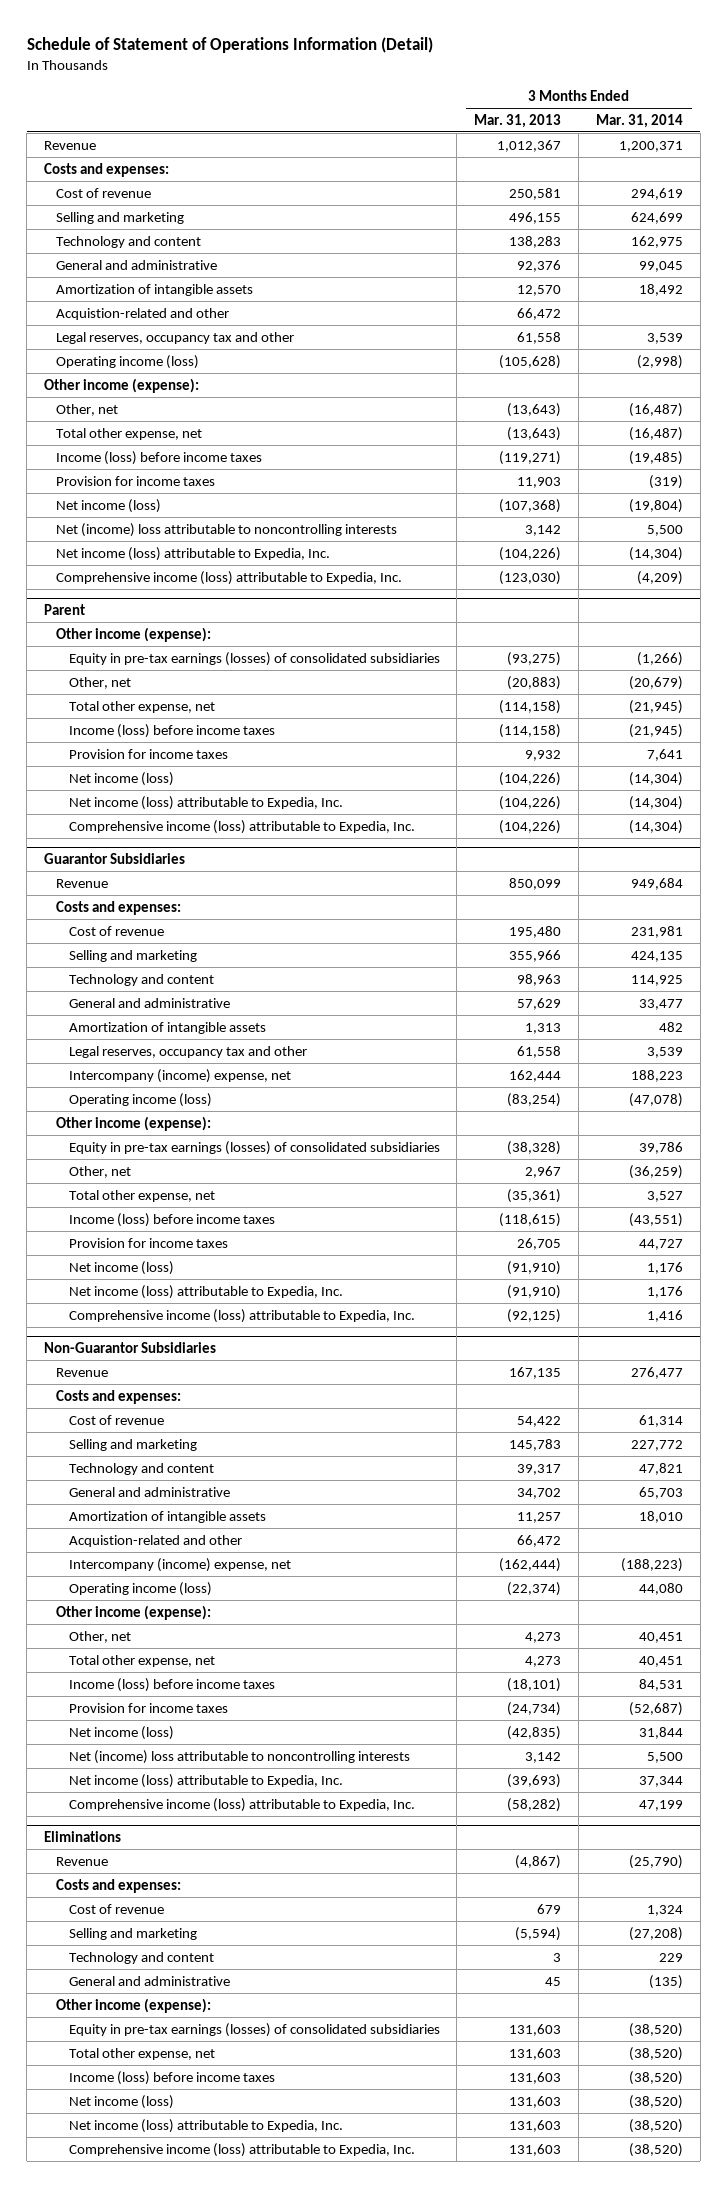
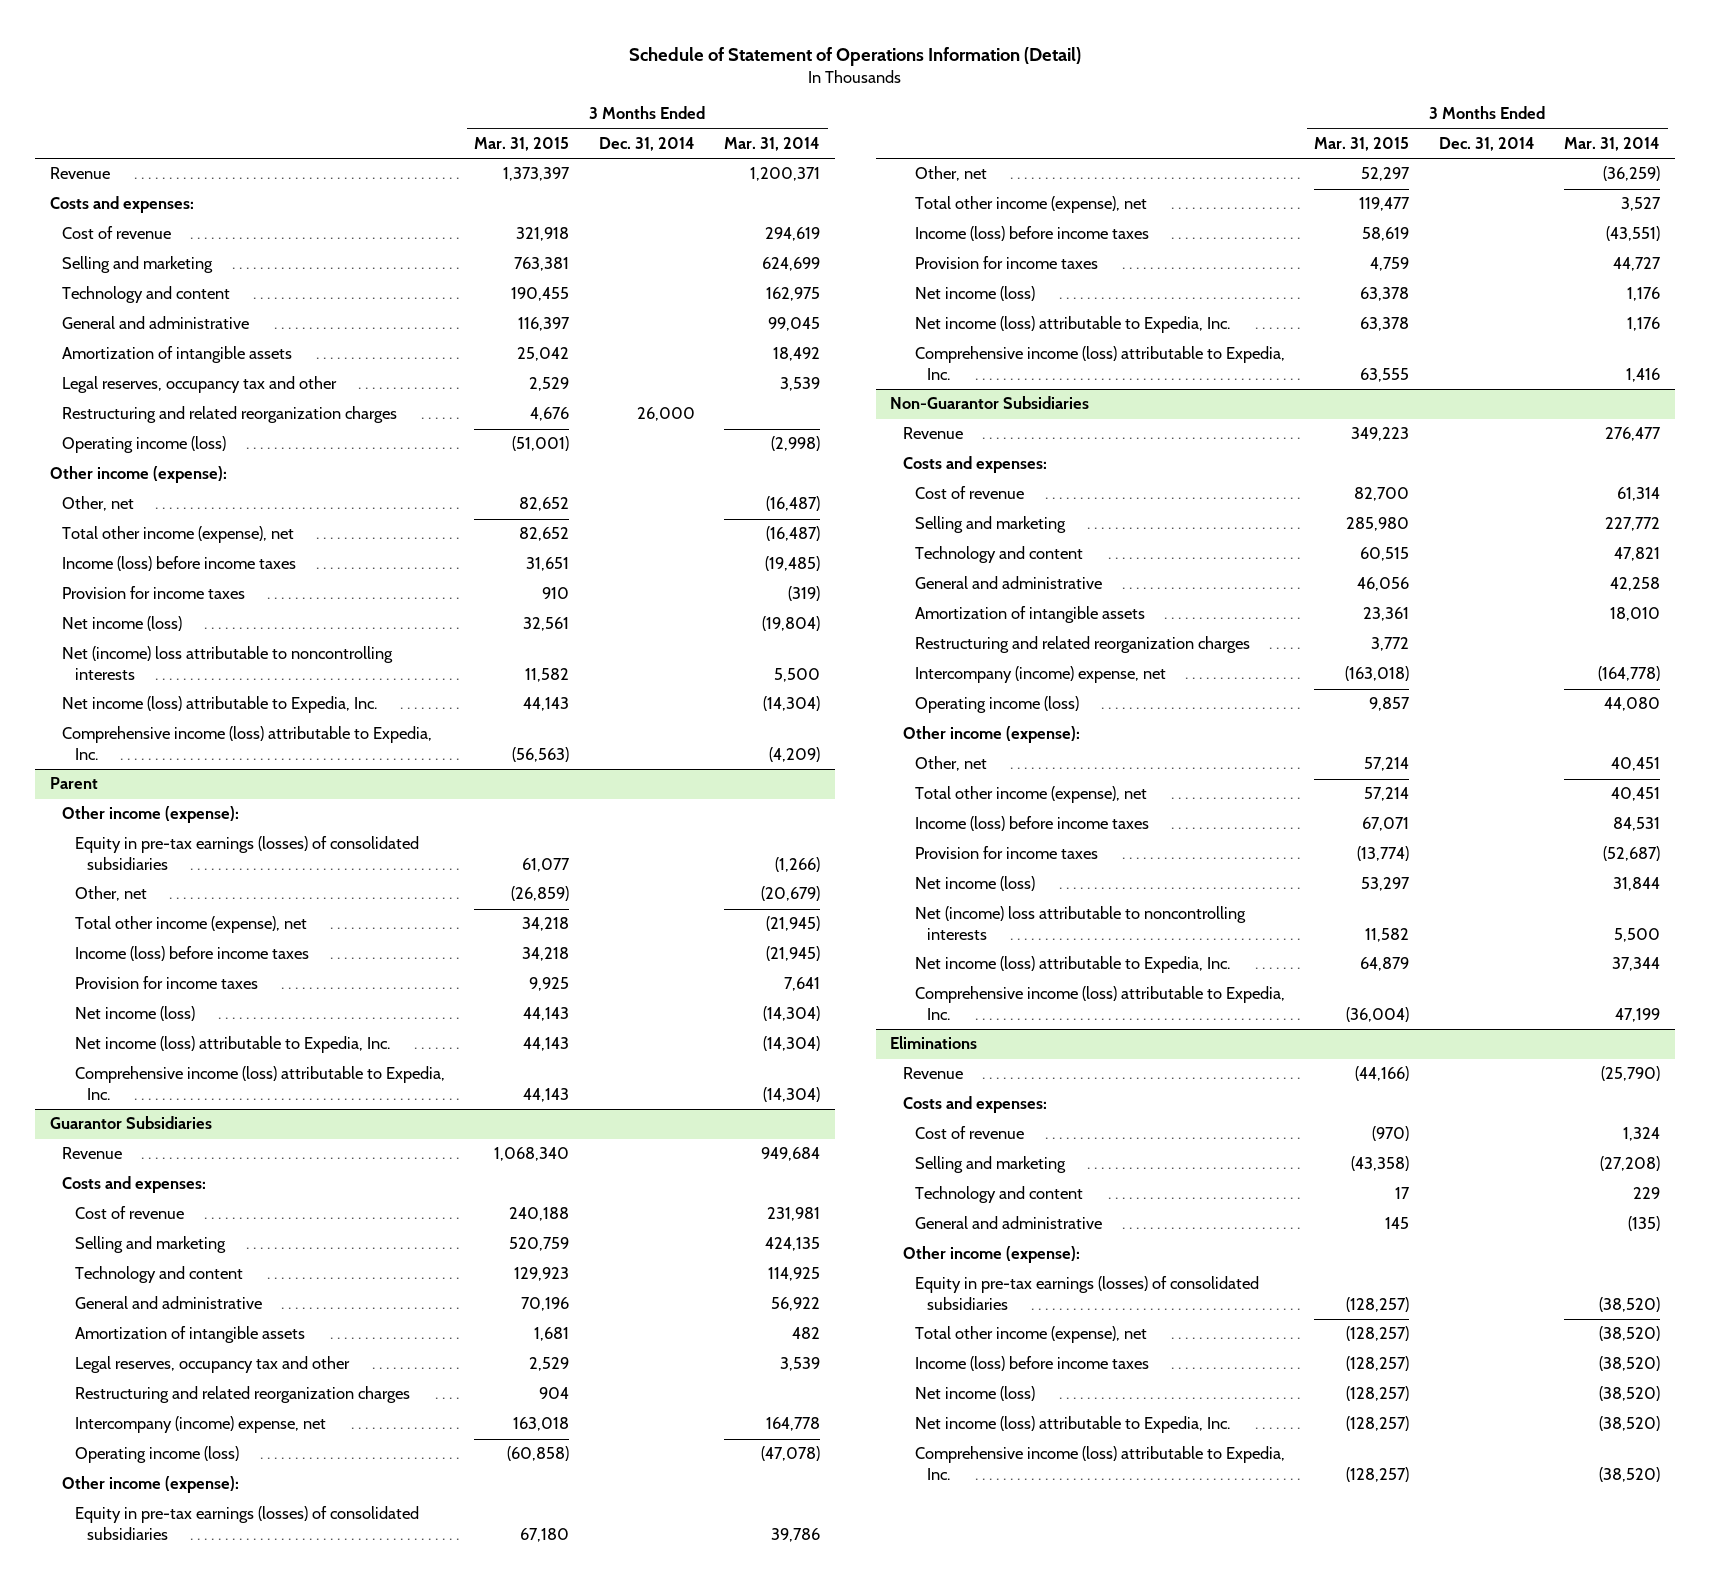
- | 3 Months Ended Mar. 31, 2013 | 3 Months Ended Mar. 31, 2014
+ | 3 Months Ended Mar. 31, 2015 | 3 Months Ended Dec. 31, 2014 | 3 Months Ended Mar. 31, 2014
- Acquistion-related and other | 66,472 |
+ Restructuring and related reorganization charges | 4,676 | 26,000 |
- Total other expense, net | (13,643) | (16,487)
+ Total other income (expense), net | 82,652 | | (16,487)
@ Parent
- Total other expense, net | (114,158) | (21,945)
+ Total other income (expense), net | 34,218 | | (21,945)
@ Guarantor Subsidiaries
- General and administrative | 57,629 | 33,477
+ General and administrative | 70,196 | | 56,922
- Intercompany (income) expense, net | 162,444 | 188,223
+ Restructuring and related reorganization charges | 904 | |
+ Intercompany (income) expense, net | 163,018 | | 164,778
- Total other expense, net | (35,361) | 3,527
+ Total other income (expense), net | 119,477 | | 3,527
@ Non-Guarantor Subsidiaries
- General and administrative | 34,702 | 65,703
+ General and administrative | 46,056 | | 42,258
- Acquistion-related and other | 66,472 |
- Intercompany (income) expense, net | (162,444) | (188,223)
+ Restructuring and related reorganization charges | 3,772 | |
+ Intercompany (income) expense, net | (163,018) | | (164,778)
- Total other expense, net | 4,273 | 40,451
+ Total other income (expense), net | 57,214 | | 40,451
@ Eliminations
- Total other expense, net | 131,603 | (38,520)
+ Total other income (expense), net | (128,257) | | (38,520)

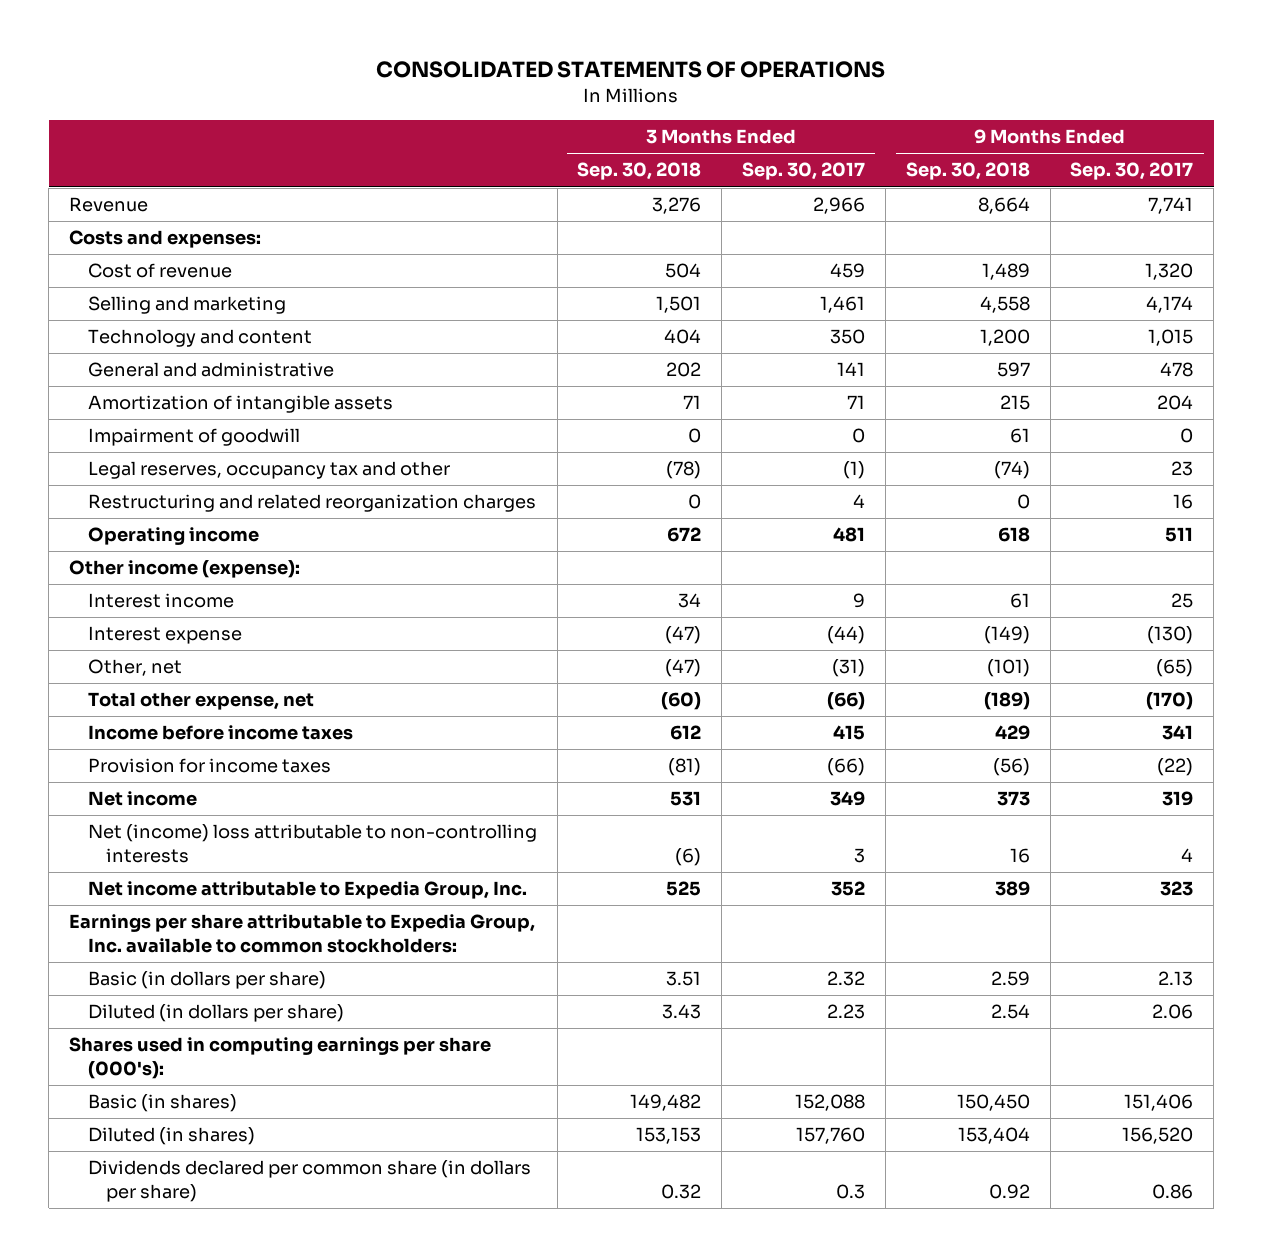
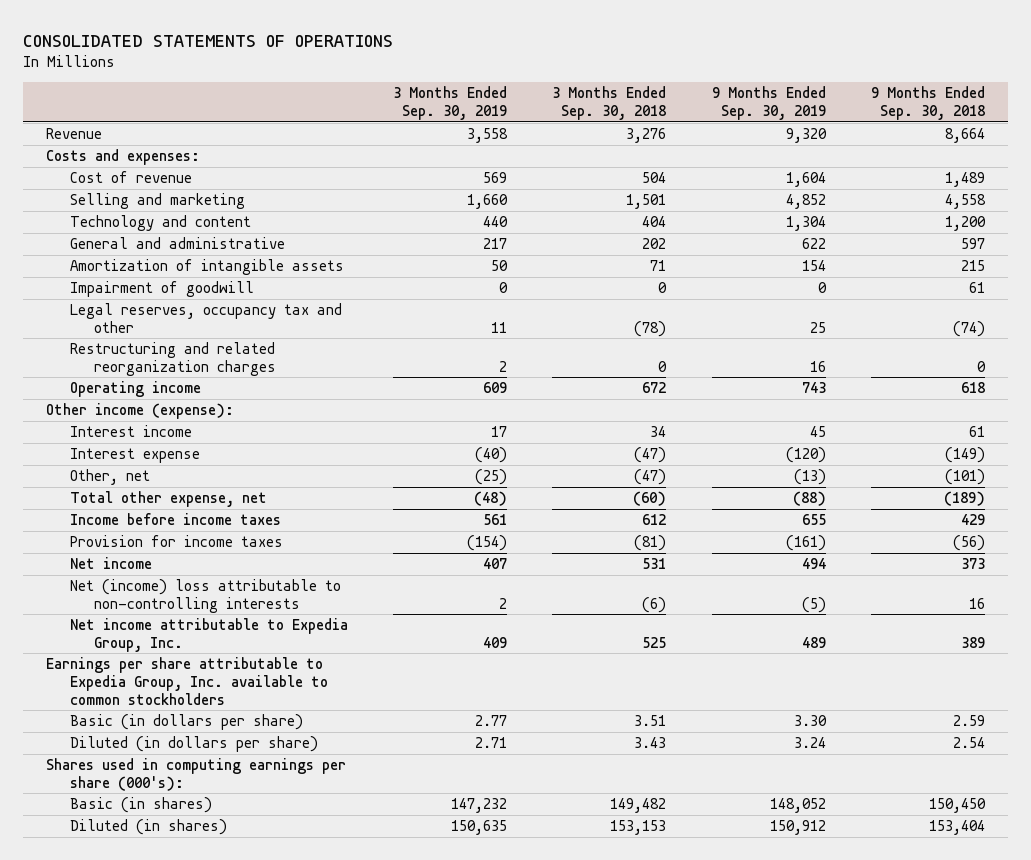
- | 3 Months Ended Sep. 30, 2018 | 3 Months Ended Sep. 30, 2017 | 9 Months Ended Sep. 30, 2018 | 9 Months Ended Sep. 30, 2017
+ | 3 Months Ended Sep. 30, 2019 | 3 Months Ended Sep. 30, 2018 | 9 Months Ended Sep. 30, 2019 | 9 Months Ended Sep. 30, 2018
- Earnings per share attributable to Expedia Group, Inc. available to common stockholders:
+ Earnings per share attributable to Expedia Group, Inc. available to common stockholders
- Dividends declared per common share (in dollars per share) | 0.32 | 0.3 | 0.92 | 0.86

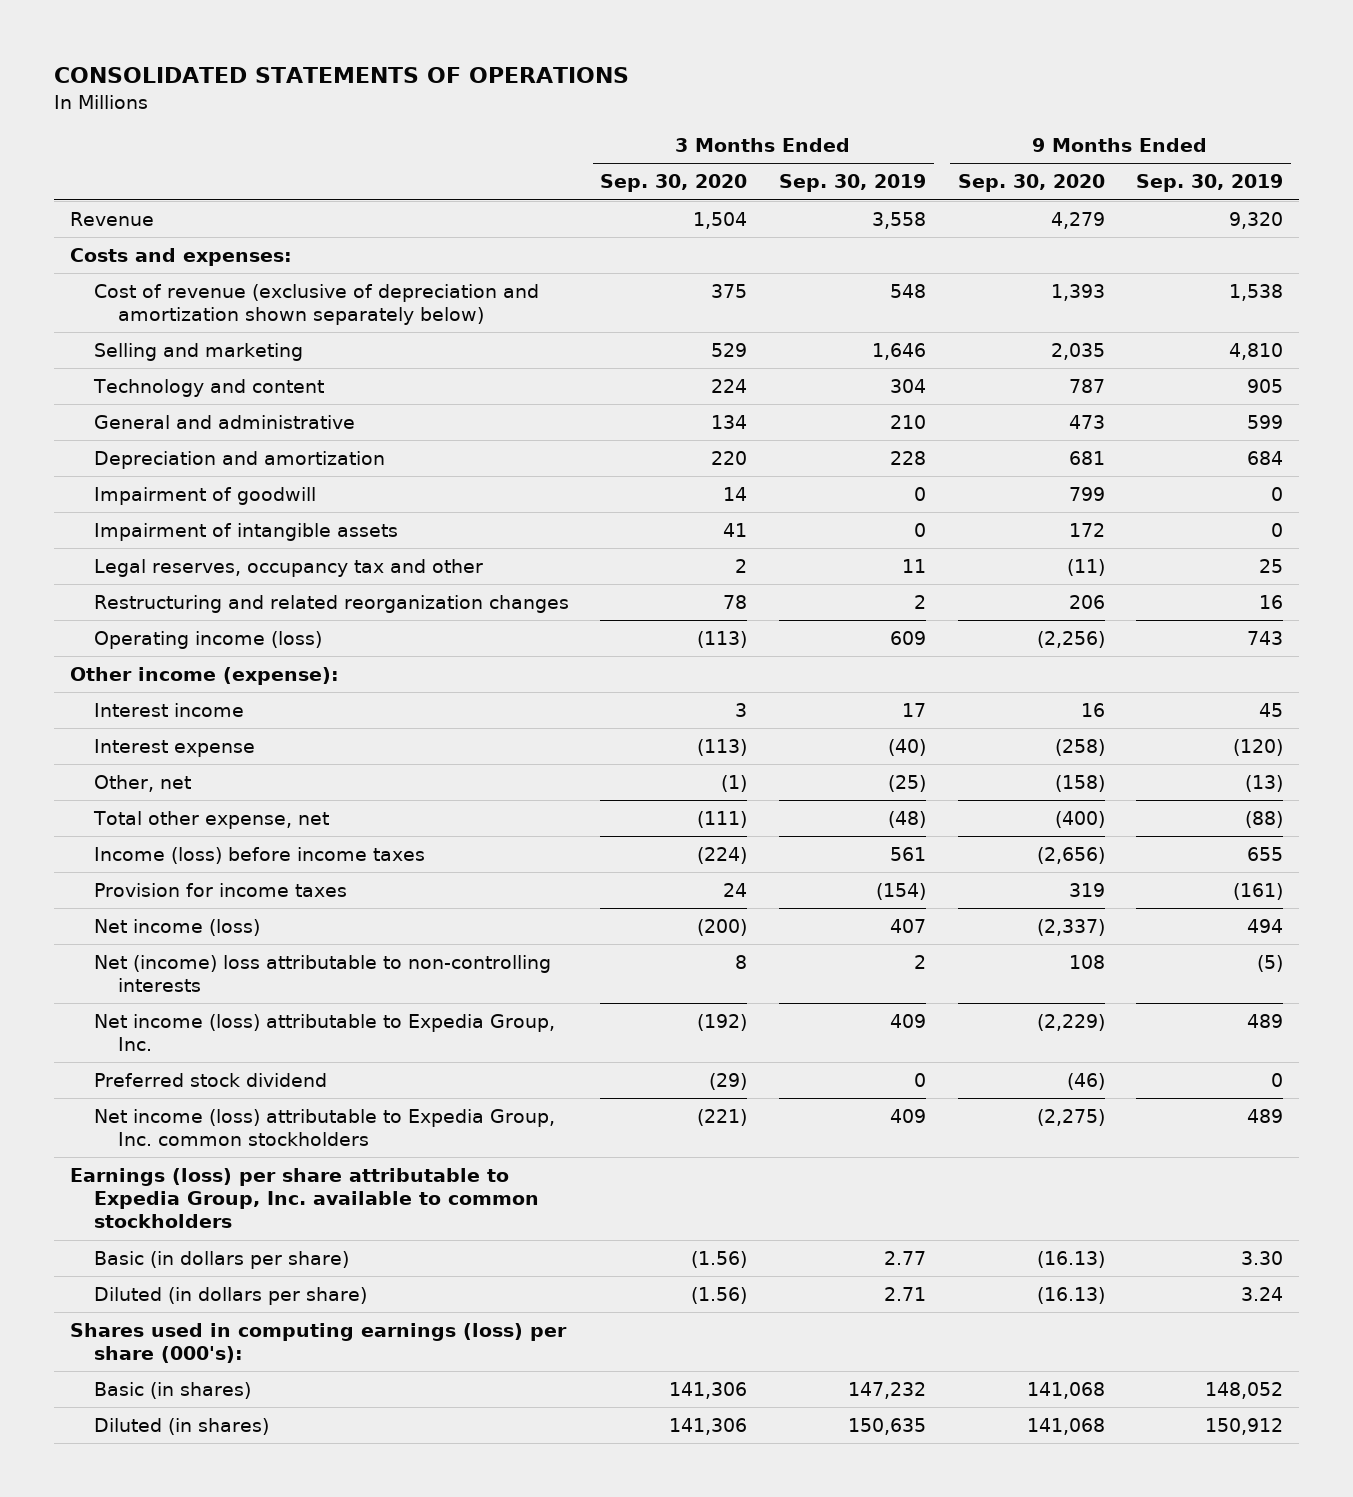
- | 3 Months Ended Sep. 30, 2019 | 3 Months Ended Sep. 30, 2018 | 9 Months Ended Sep. 30, 2019 | 9 Months Ended Sep. 30, 2018
+ | 3 Months Ended Sep. 30, 2020 | 3 Months Ended Sep. 30, 2019 | 9 Months Ended Sep. 30, 2020 | 9 Months Ended Sep. 30, 2019
- Cost of revenue | 569 | 504 | 1,604 | 1,489
- Selling and marketing | 1,660 | 1,501 | 4,852 | 4,558
- Technology and content | 440 | 404 | 1,304 | 1,200
- General and administrative | 217 | 202 | 622 | 597
- Amortization of intangible assets | 50 | 71 | 154 | 215
+ Cost of revenue (exclusive of depreciation and amortization shown separately below) | 375 | 548 | 1,393 | 1,538
+ Selling and marketing | 529 | 1,646 | 2,035 | 4,810
+ Technology and content | 224 | 304 | 787 | 905
+ General and administrative | 134 | 210 | 473 | 599
+ Depreciation and amortization | 220 | 228 | 681 | 684
+ Impairment of intangible assets | 41 | 0 | 172 | 0
- Restructuring and related reorganization charges | 2 | 0 | 16 | 0
- Operating income | 609 | 672 | 743 | 618
+ Restructuring and related reorganization changes | 78 | 2 | 206 | 16
+ Operating income (loss) | (113) | 609 | (2,256) | 743
- Income before income taxes | 561 | 612 | 655 | 429
+ Income (loss) before income taxes | (224) | 561 | (2,656) | 655
- Net income | 407 | 531 | 494 | 373
+ Net income (loss) | (200) | 407 | (2,337) | 494
- Net income attributable to Expedia Group, Inc. | 409 | 525 | 489 | 389
- Earnings per share attributable to Expedia Group, Inc. available to common stockholders
+ Net income (loss) attributable to Expedia Group, Inc. | (192) | 409 | (2,229) | 489
+ Preferred stock dividend | (29) | 0 | (46) | 0
+ Net income (loss) attributable to Expedia Group, Inc. common stockholders | (221) | 409 | (2,275) | 489
+ Earnings (loss) per share attributable to Expedia Group, Inc. available to common stockholders
- Shares used in computing earnings per share (000's):
+ Shares used in computing earnings (loss) per share (000's):

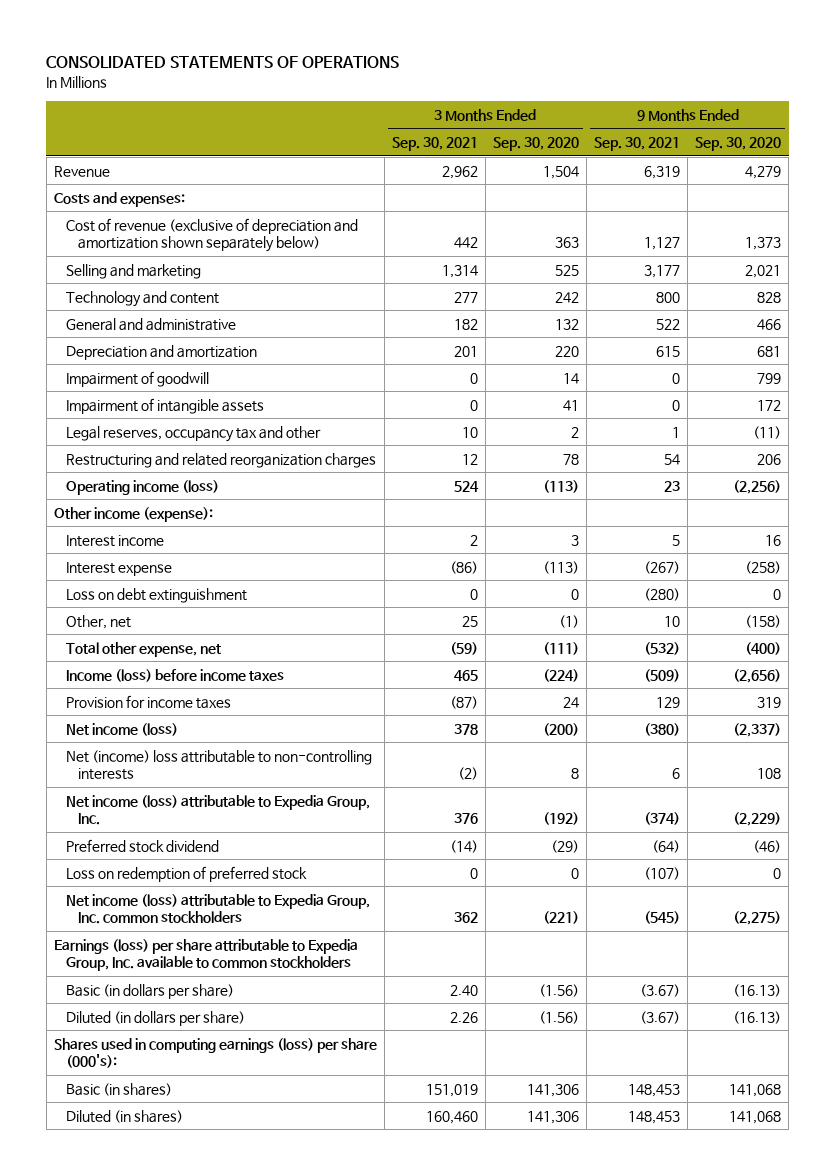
- | 3 Months Ended Sep. 30, 2020 | 3 Months Ended Sep. 30, 2019 | 9 Months Ended Sep. 30, 2020 | 9 Months Ended Sep. 30, 2019
+ | 3 Months Ended Sep. 30, 2021 | 3 Months Ended Sep. 30, 2020 | 9 Months Ended Sep. 30, 2021 | 9 Months Ended Sep. 30, 2020
- Cost of revenue (exclusive of depreciation and amortization shown separately below) | 375 | 548 | 1,393 | 1,538
- Selling and marketing | 529 | 1,646 | 2,035 | 4,810
- Technology and content | 224 | 304 | 787 | 905
- General and administrative | 134 | 210 | 473 | 599
+ Cost of revenue (exclusive of depreciation and amortization shown separately below) | 442 | 363 | 1,127 | 1,373
+ Selling and marketing | 1,314 | 525 | 3,177 | 2,021
+ Technology and content | 277 | 242 | 800 | 828
+ General and administrative | 182 | 132 | 522 | 466
- Restructuring and related reorganization changes | 78 | 2 | 206 | 16
+ Restructuring and related reorganization charges | 12 | 78 | 54 | 206
+ Loss on debt extinguishment | 0 | 0 | (280) | 0
+ Loss on redemption of preferred stock | 0 | 0 | (107) | 0

